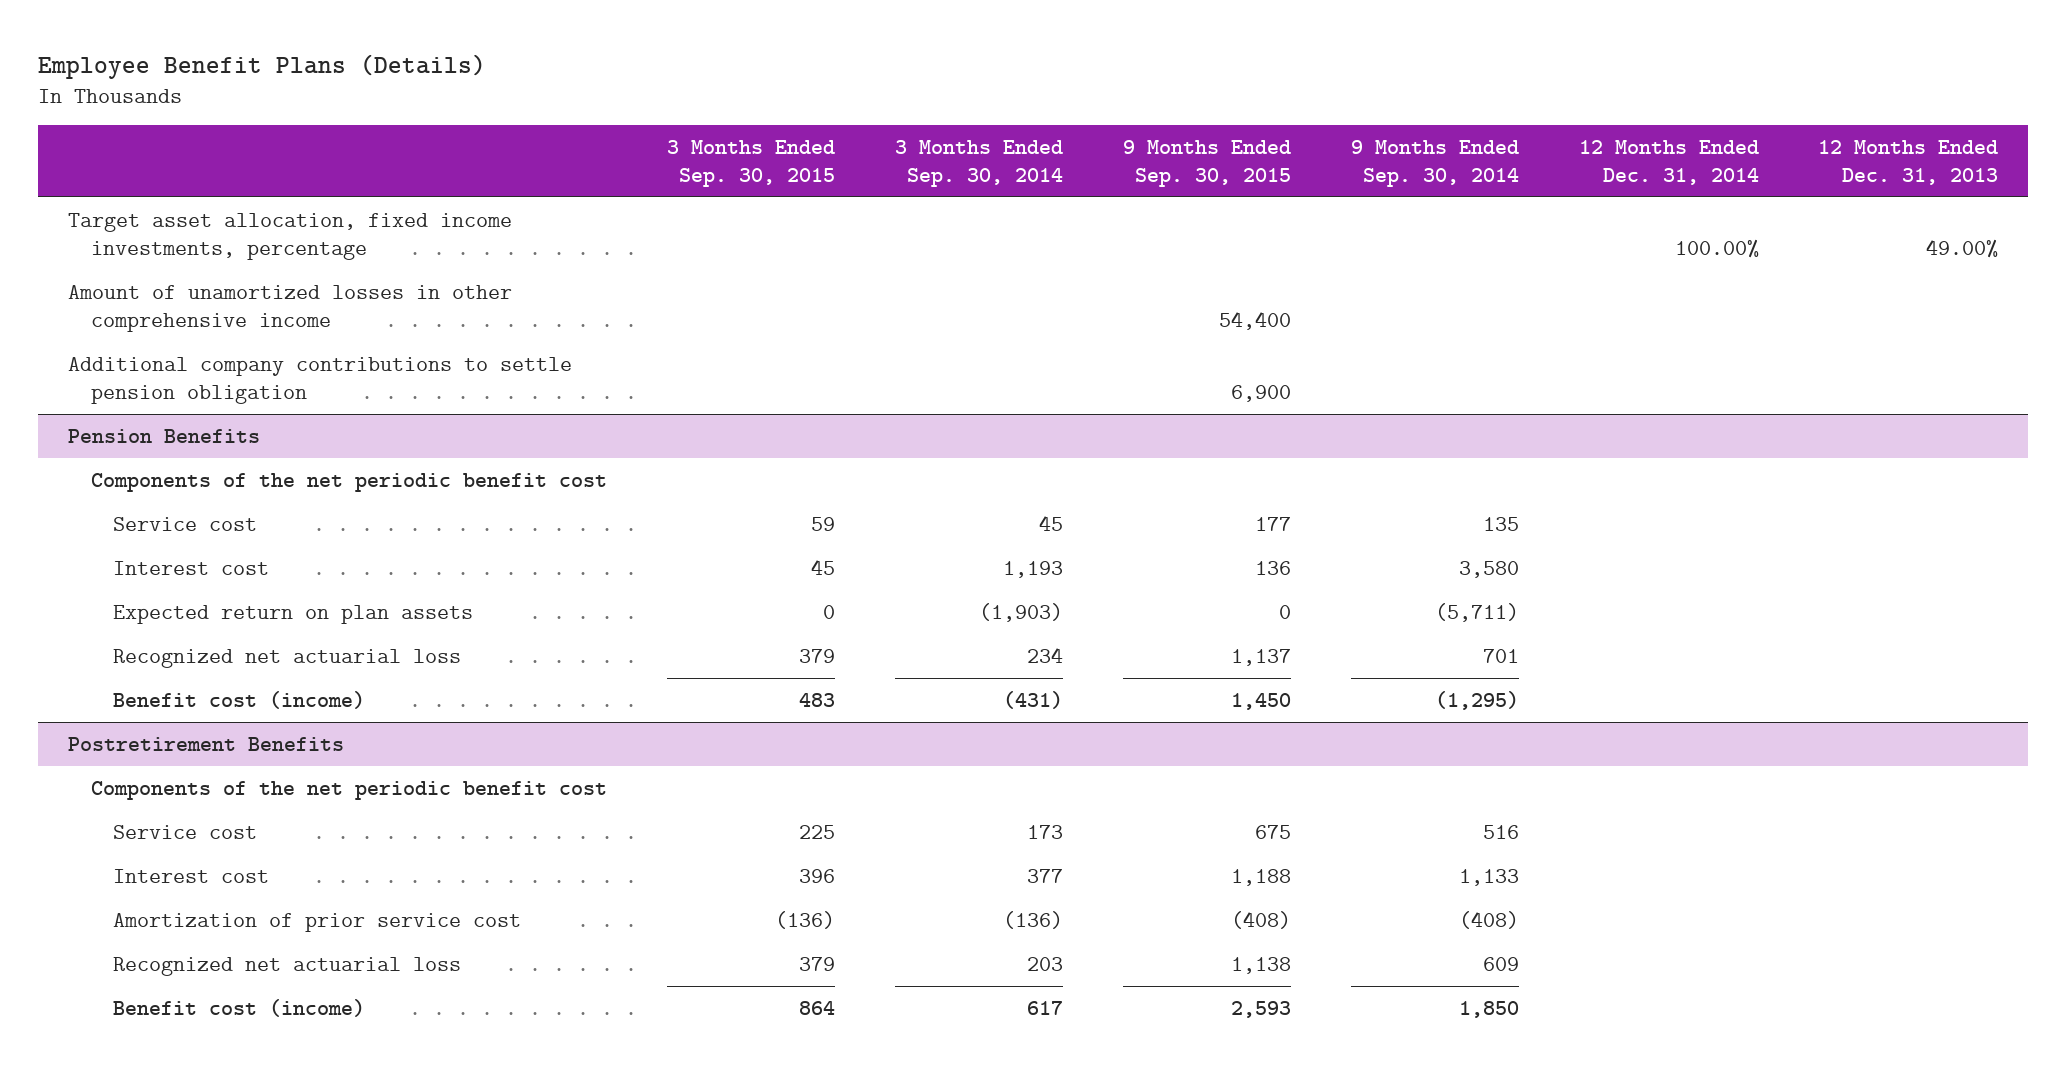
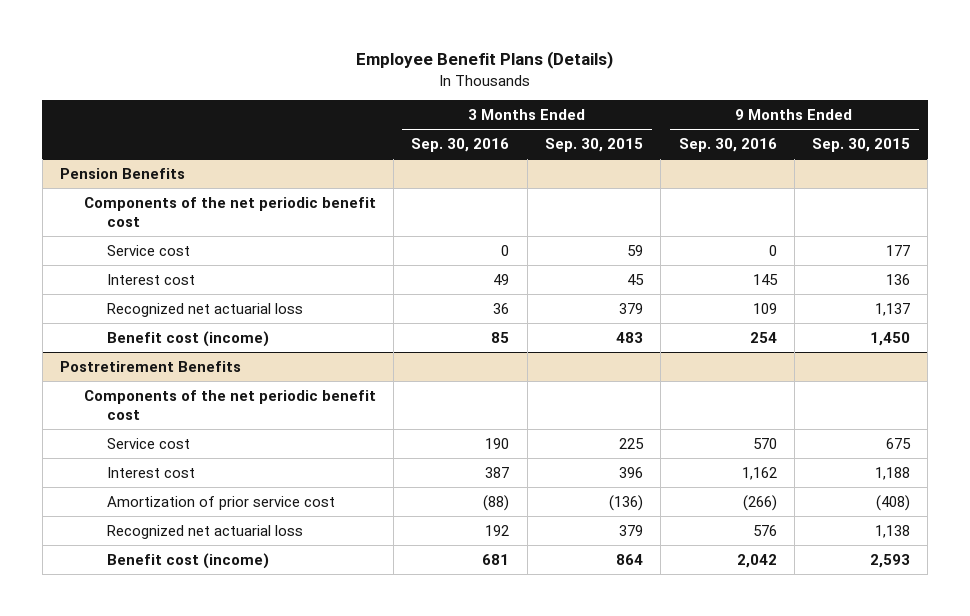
- | 3 Months Ended Sep. 30, 2015 | 3 Months Ended Sep. 30, 2014 | 9 Months Ended Sep. 30, 2015 | 9 Months Ended Sep. 30, 2014 | 12 Months Ended Dec. 31, 2014 | 12 Months Ended Dec. 31, 2013
+ | 3 Months Ended Sep. 30, 2016 | 3 Months Ended Sep. 30, 2015 | 9 Months Ended Sep. 30, 2016 | 9 Months Ended Sep. 30, 2015
- Target asset allocation, fixed income investments, percentage | | | | | 100.00% | 49.00%
- Amount of unamortized losses in other comprehensive income | | | 54,400 | | |
- Additional company contributions to settle pension obligation | | | 6,900 | | |
@ Pension Benefits
- Expected return on plan assets | 0 | (1,903) | 0 | (5,711) | |

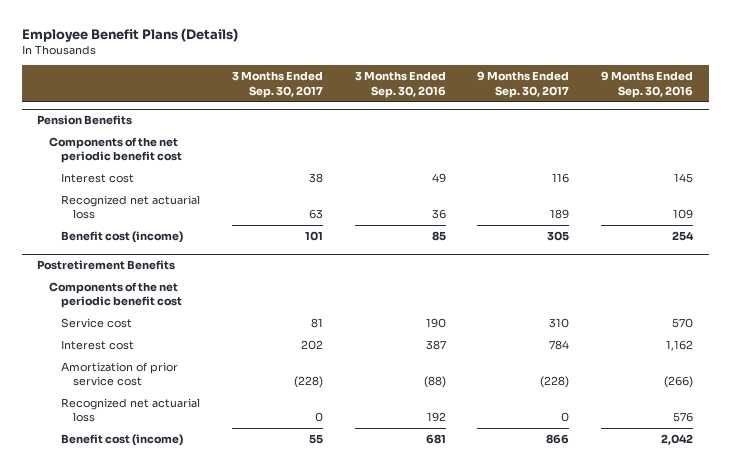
- | 3 Months Ended Sep. 30, 2016 | 3 Months Ended Sep. 30, 2015 | 9 Months Ended Sep. 30, 2016 | 9 Months Ended Sep. 30, 2015
+ | 3 Months Ended Sep. 30, 2017 | 3 Months Ended Sep. 30, 2016 | 9 Months Ended Sep. 30, 2017 | 9 Months Ended Sep. 30, 2016
@ Pension Benefits
- Service cost | 0 | 59 | 0 | 177

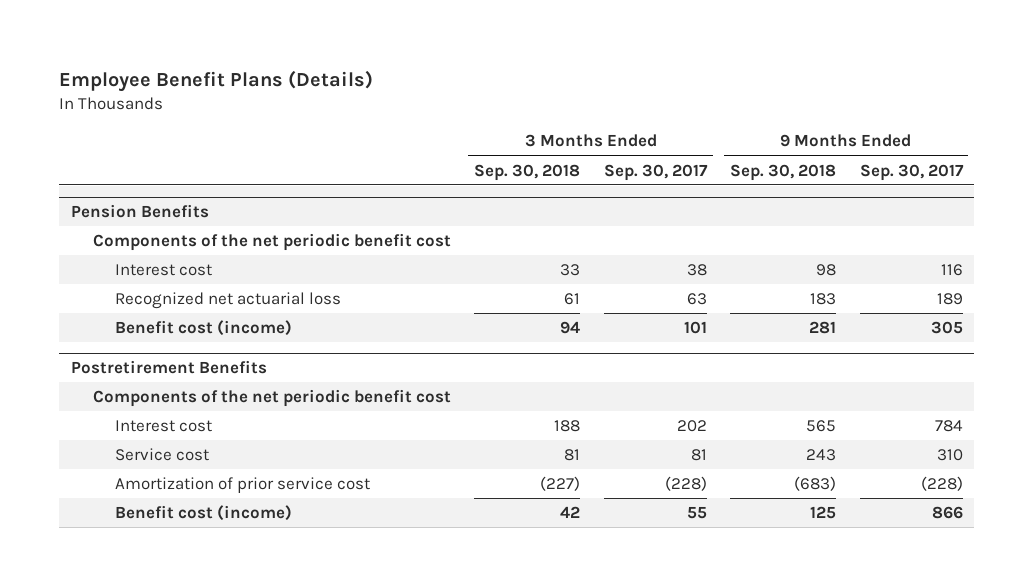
- | 3 Months Ended Sep. 30, 2017 | 3 Months Ended Sep. 30, 2016 | 9 Months Ended Sep. 30, 2017 | 9 Months Ended Sep. 30, 2016
+ | 3 Months Ended Sep. 30, 2018 | 3 Months Ended Sep. 30, 2017 | 9 Months Ended Sep. 30, 2018 | 9 Months Ended Sep. 30, 2017
@ Postretirement Benefits
moved down: Service cost | 81 | 81 | 243 | 310
- Recognized net actuarial loss | 0 | 192 | 0 | 576

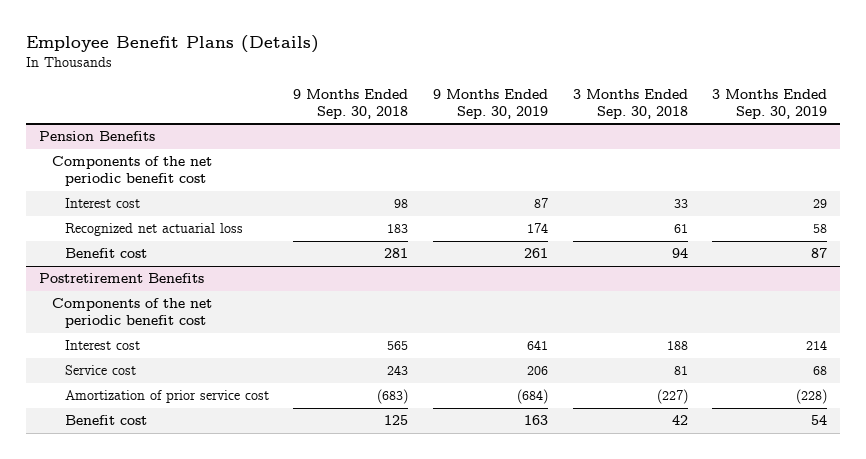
- | 3 Months Ended Sep. 30, 2018 | 3 Months Ended Sep. 30, 2017 | 9 Months Ended Sep. 30, 2018 | 9 Months Ended Sep. 30, 2017
+ | 9 Months Ended Sep. 30, 2018 | 9 Months Ended Sep. 30, 2019 | 3 Months Ended Sep. 30, 2018 | 3 Months Ended Sep. 30, 2019
@ Pension Benefits
- Benefit cost (income) | 94 | 101 | 281 | 305
+ Benefit cost | 281 | 261 | 94 | 87
@ Postretirement Benefits
- Benefit cost (income) | 42 | 55 | 125 | 866
+ Benefit cost | 125 | 163 | 42 | 54

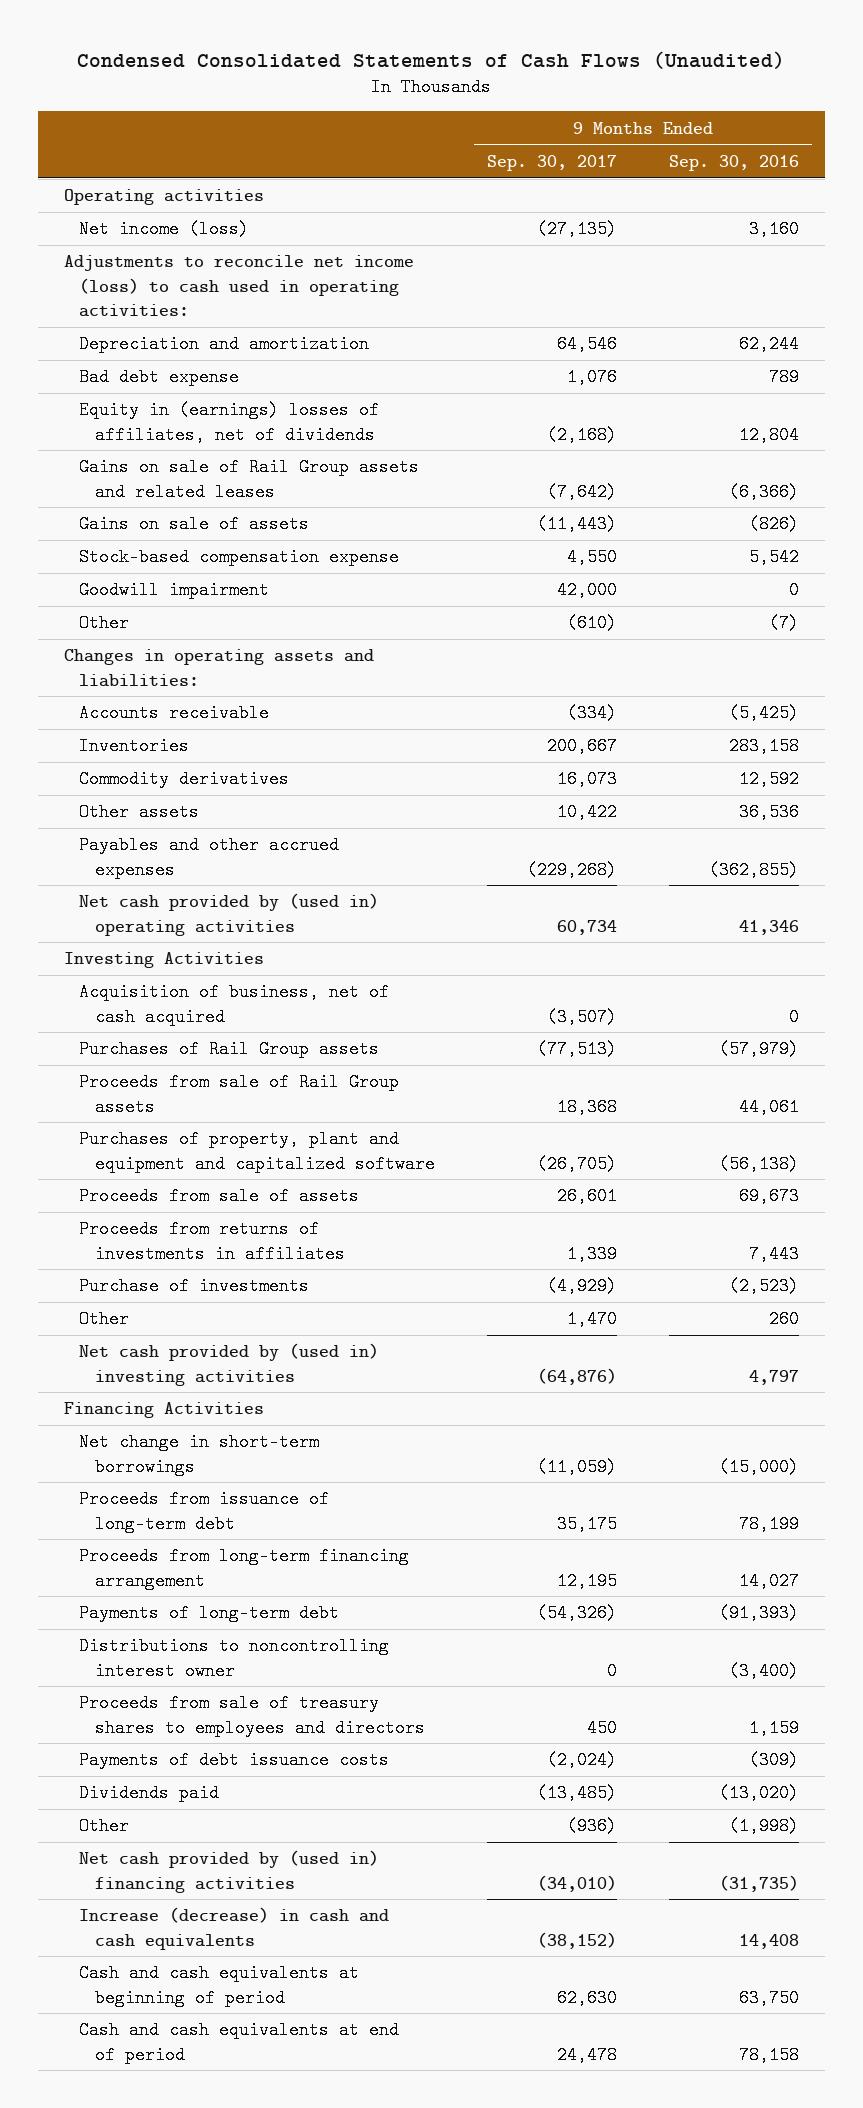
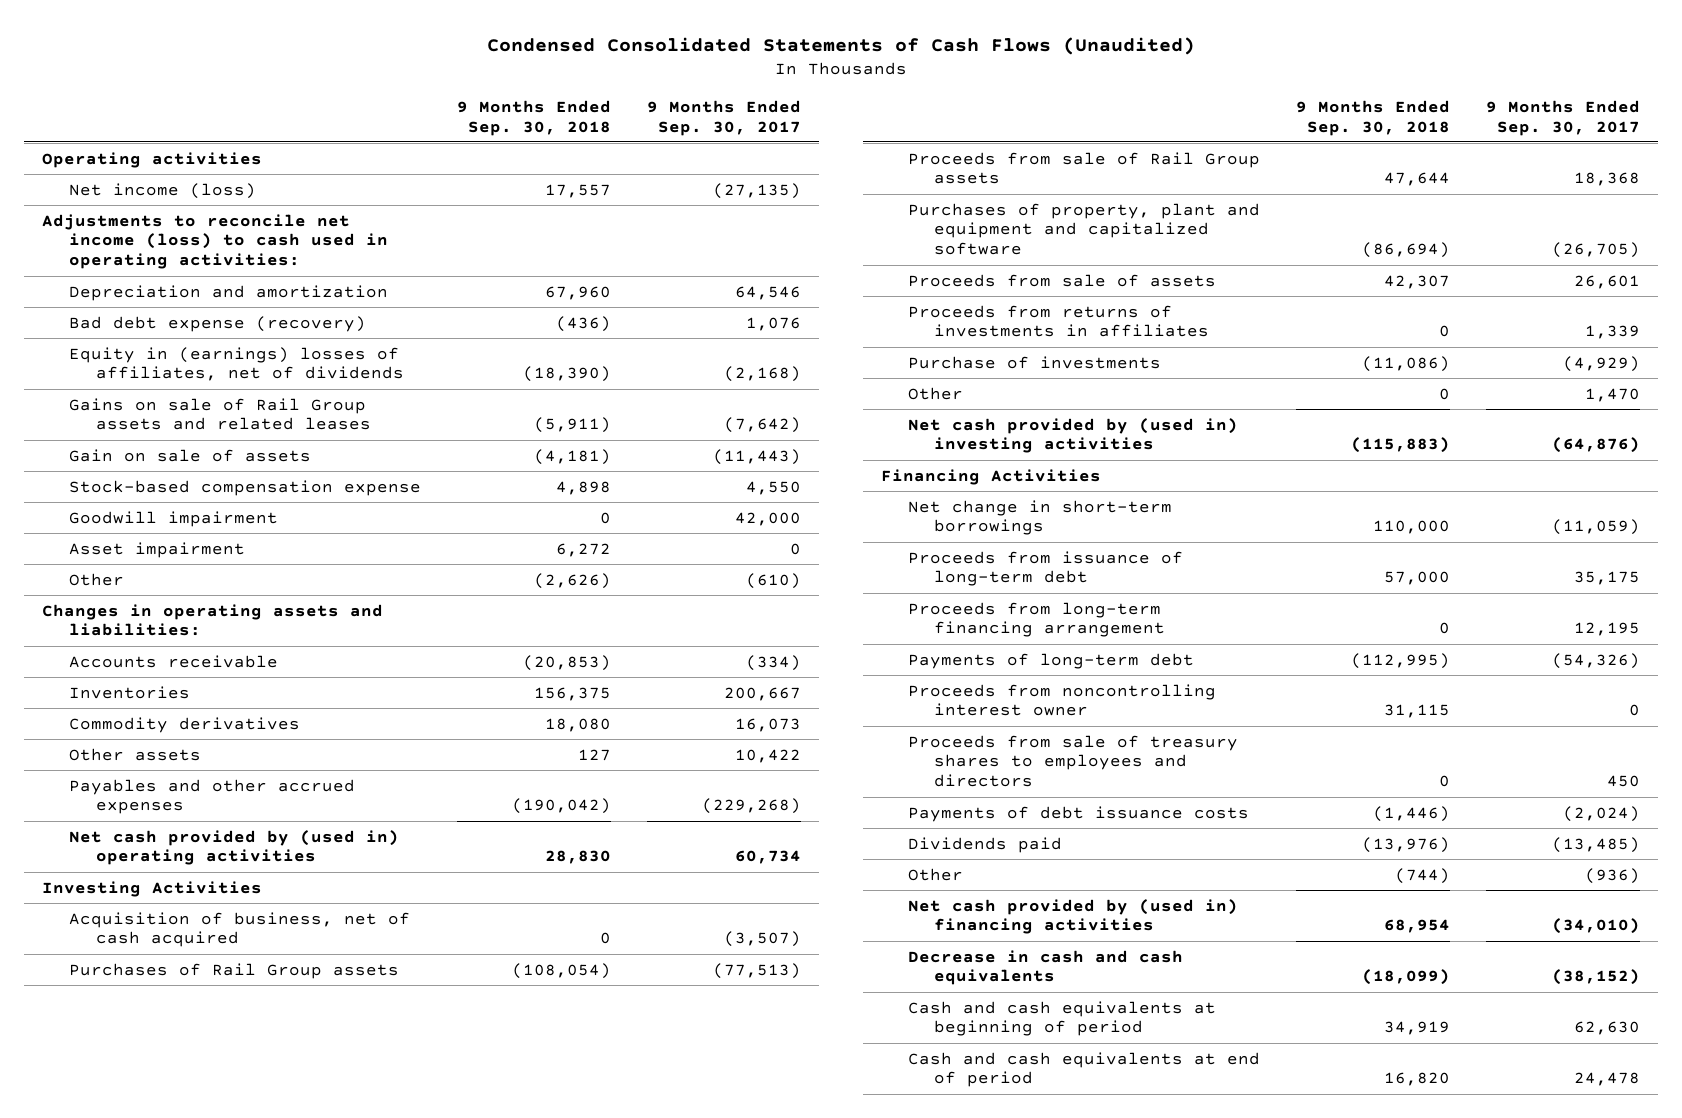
- | 9 Months Ended Sep. 30, 2017 | 9 Months Ended Sep. 30, 2016
+ | 9 Months Ended Sep. 30, 2018 | 9 Months Ended Sep. 30, 2017
- Bad debt expense | 1,076 | 789
+ Bad debt expense (recovery) | (436) | 1,076
- Gains on sale of assets | (11,443) | (826)
+ Gain on sale of assets | (4,181) | (11,443)
+ Asset impairment | 6,272 | 0
- Distributions to noncontrolling interest owner | 0 | (3,400)
+ Proceeds from noncontrolling interest owner | 31,115 | 0
- Increase (decrease) in cash and cash equivalents | (38,152) | 14,408
+ Decrease in cash and cash equivalents | (18,099) | (38,152)

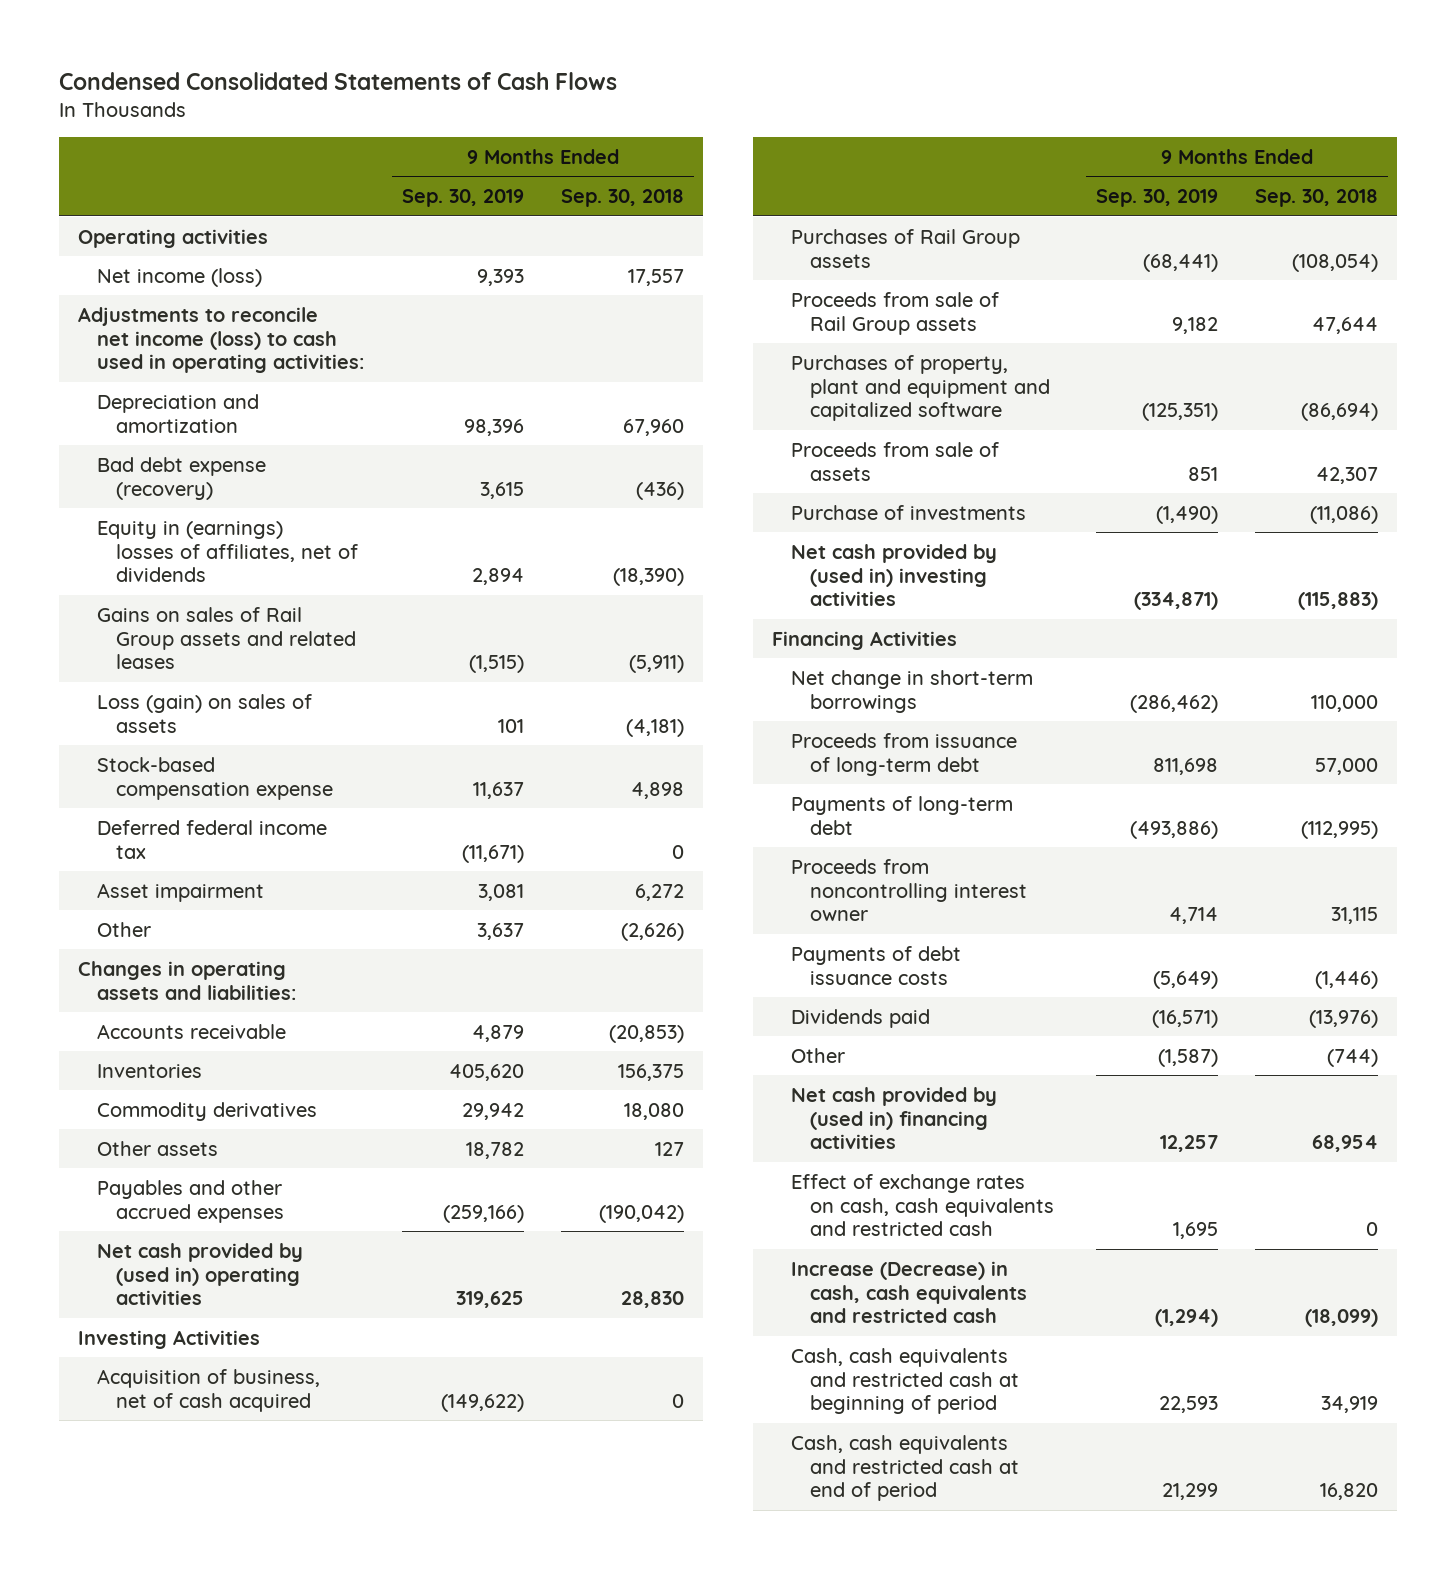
- Condensed Consolidated Statements of Cash Flows (Unaudited)
+ Condensed Consolidated Statements of Cash Flows
- | 9 Months Ended Sep. 30, 2018 | 9 Months Ended Sep. 30, 2017
+ | 9 Months Ended Sep. 30, 2019 | 9 Months Ended Sep. 30, 2018
- Gains on sale of Rail Group assets and related leases | (5,911) | (7,642)
- Gain on sale of assets | (4,181) | (11,443)
+ Gains on sales of Rail Group assets and related leases | (1,515) | (5,911)
+ Loss (gain) on sales of assets | 101 | (4,181)
- Goodwill impairment | 0 | 42,000
+ Deferred federal income tax | (11,671) | 0
- Proceeds from returns of investments in affiliates | 0 | 1,339
- Other | 0 | 1,470
- Proceeds from long-term financing arrangement | 0 | 12,195
- Proceeds from sale of treasury shares to employees and directors | 0 | 450
- Decrease in cash and cash equivalents | (18,099) | (38,152)
- Cash and cash equivalents at beginning of period | 34,919 | 62,630
- Cash and cash equivalents at end of period | 16,820 | 24,478
+ Effect of exchange rates on cash, cash equivalents and restricted cash | 1,695 | 0
+ Increase (Decrease) in cash, cash equivalents and restricted cash | (1,294) | (18,099)
+ Cash, cash equivalents and restricted cash at beginning of period | 22,593 | 34,919
+ Cash, cash equivalents and restricted cash at end of period | 21,299 | 16,820

